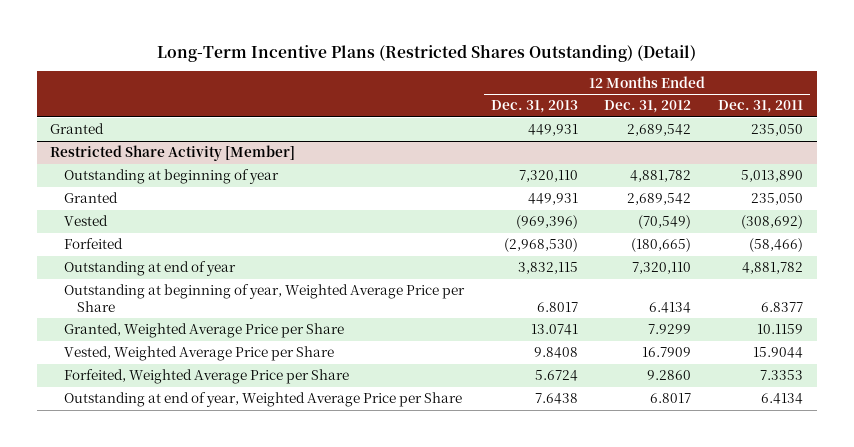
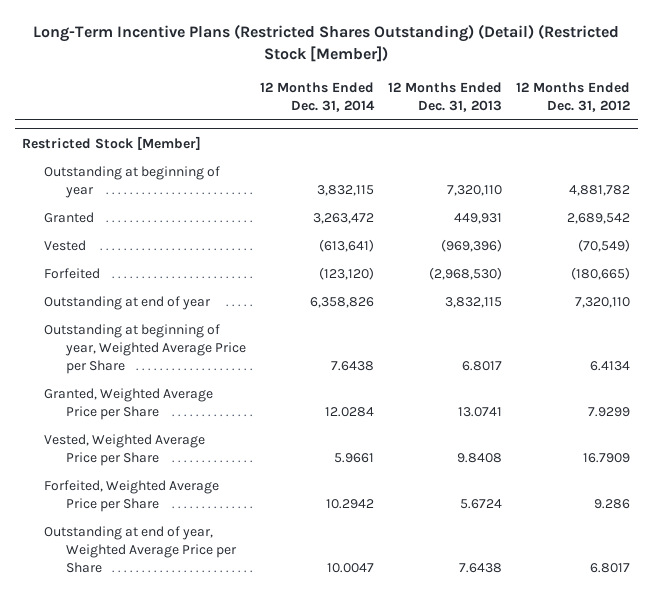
- Long-Term Incentive Plans (Restricted Shares Outstanding) (Detail)
+ Long-Term Incentive Plans (Restricted Shares Outstanding) (Detail) (Restricted Stock [Member])
- | 12 Months Ended Dec. 31, 2013 | 12 Months Ended Dec. 31, 2012 | 12 Months Ended Dec. 31, 2011
+ | 12 Months Ended Dec. 31, 2014 | 12 Months Ended Dec. 31, 2013 | 12 Months Ended Dec. 31, 2012
- Granted | 449,931 | 2,689,542 | 235,050
- Restricted Share Activity [Member]
+ Restricted Stock [Member]
- Forfeited, Weighted Average Price per Share | 5.6724 | 9.2860 | 7.3353
+ Forfeited, Weighted Average Price per Share | 10.2942 | 5.6724 | 9.286

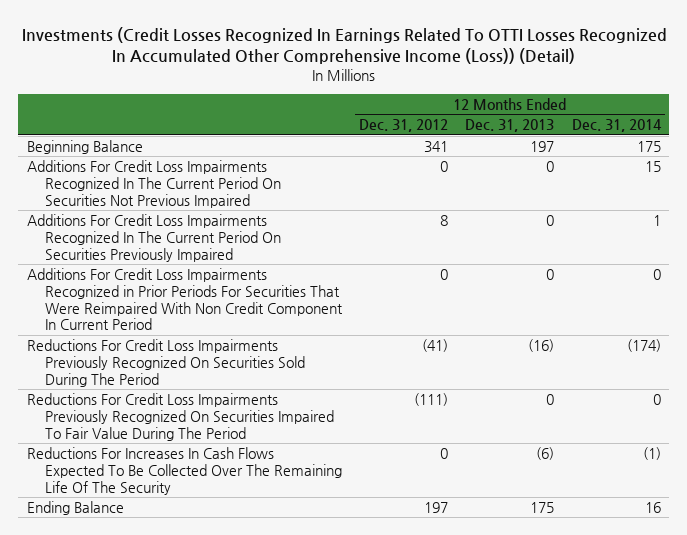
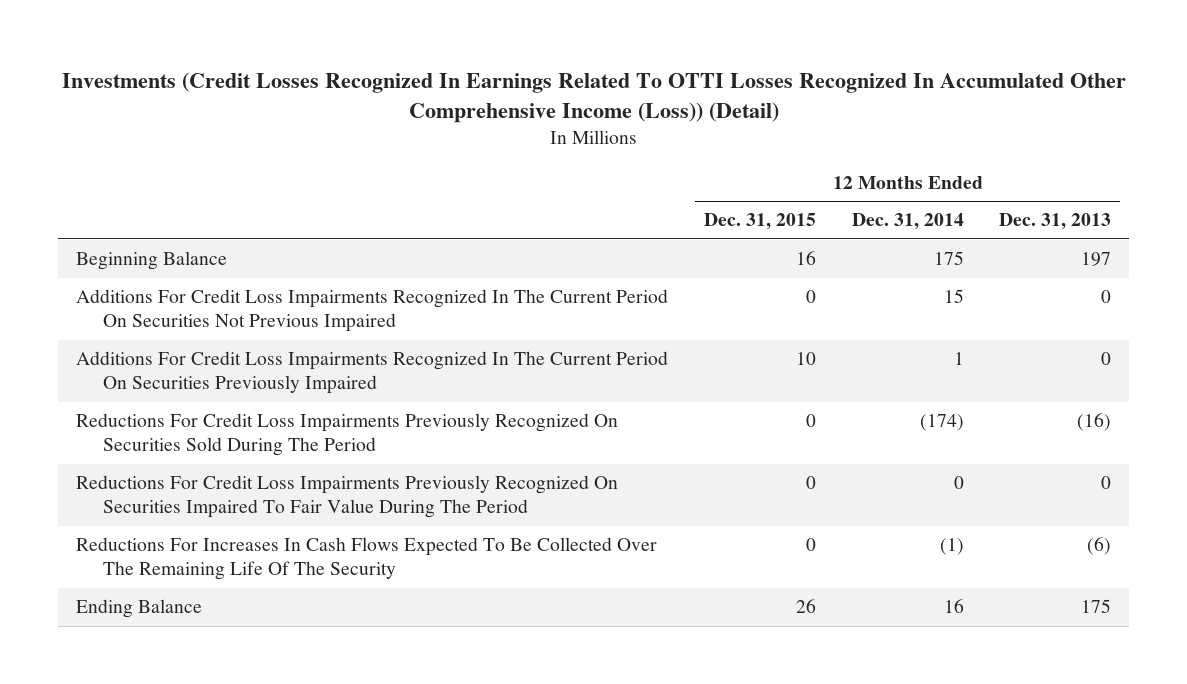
- | 12 Months Ended Dec. 31, 2012 | 12 Months Ended Dec. 31, 2013 | 12 Months Ended Dec. 31, 2014
+ | 12 Months Ended Dec. 31, 2015 | 12 Months Ended Dec. 31, 2014 | 12 Months Ended Dec. 31, 2013
- Additions For Credit Loss Impairments Recognized in Prior Periods For Securities That Were Reimpaired With Non Credit Component In Current Period | 0 | 0 | 0

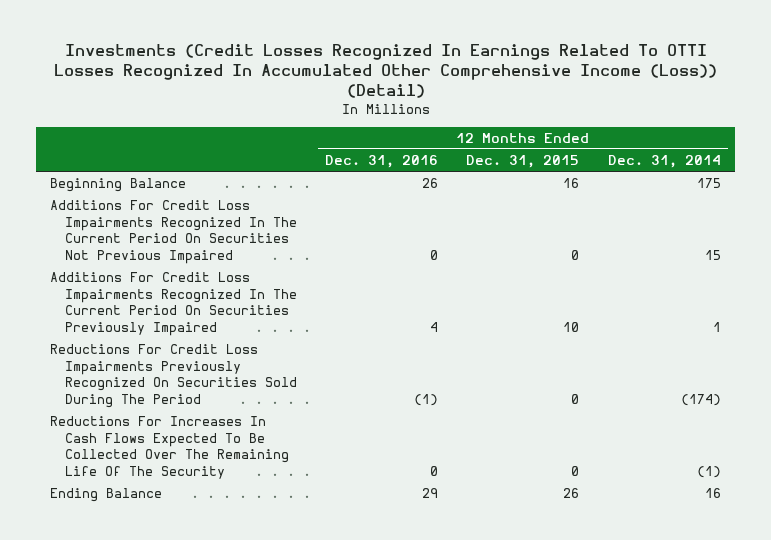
- | 12 Months Ended Dec. 31, 2015 | 12 Months Ended Dec. 31, 2014 | 12 Months Ended Dec. 31, 2013
+ | 12 Months Ended Dec. 31, 2016 | 12 Months Ended Dec. 31, 2015 | 12 Months Ended Dec. 31, 2014
- Reductions For Credit Loss Impairments Previously Recognized On Securities Impaired To Fair Value During The Period | 0 | 0 | 0

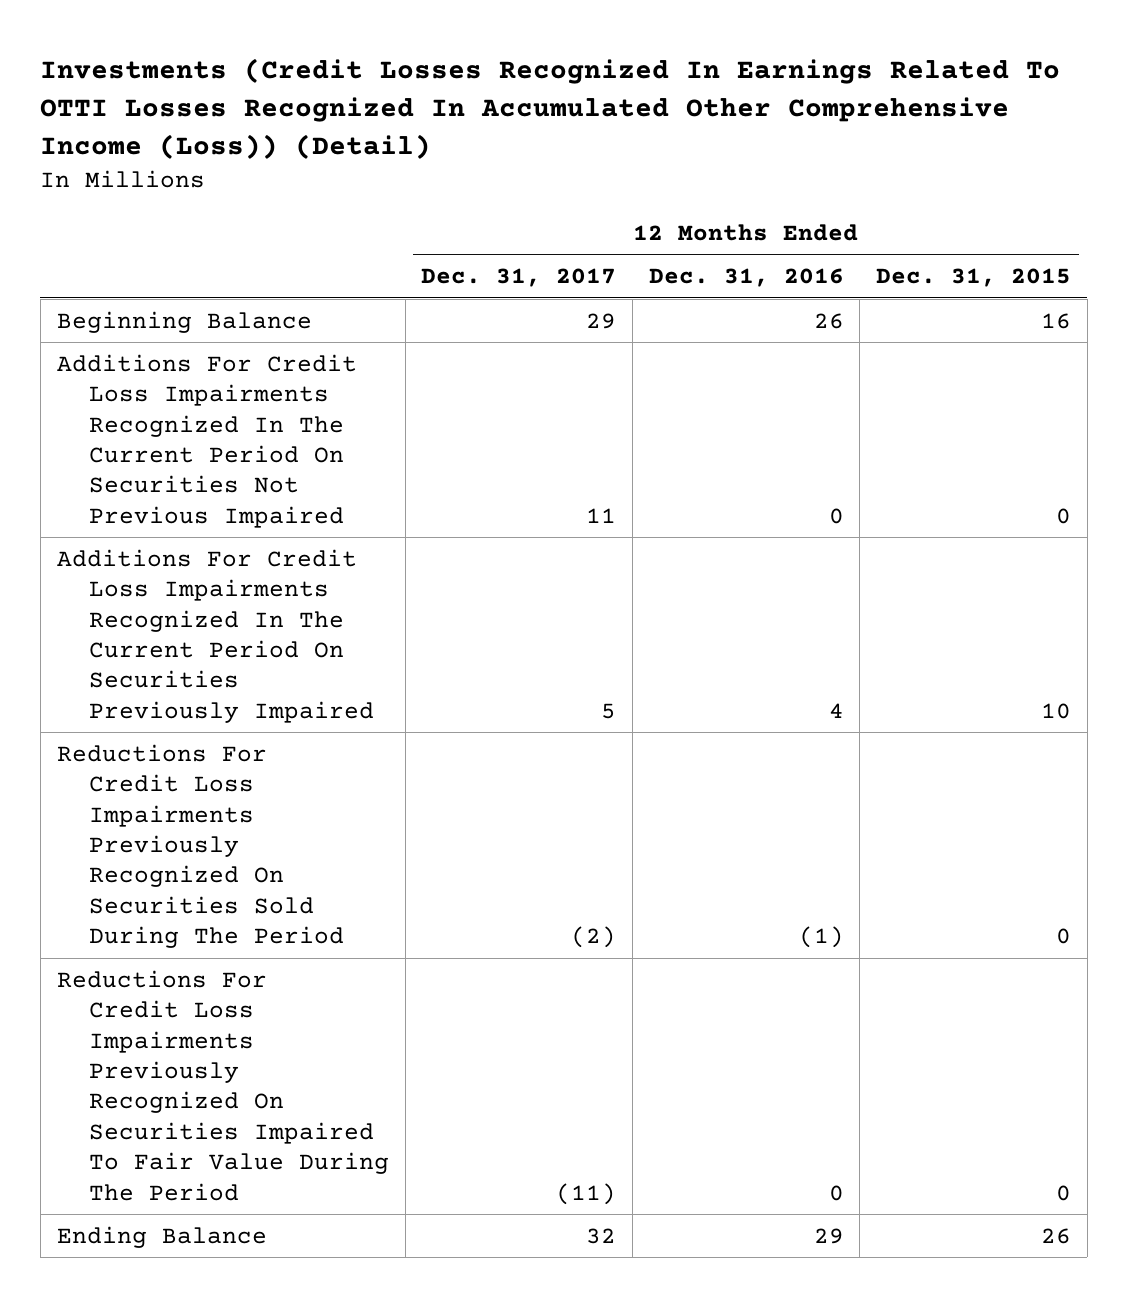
- | 12 Months Ended Dec. 31, 2016 | 12 Months Ended Dec. 31, 2015 | 12 Months Ended Dec. 31, 2014
+ | 12 Months Ended Dec. 31, 2017 | 12 Months Ended Dec. 31, 2016 | 12 Months Ended Dec. 31, 2015
- Reductions For Increases In Cash Flows Expected To Be Collected Over The Remaining Life Of The Security | 0 | 0 | (1)
+ Reductions For Credit Loss Impairments Previously Recognized On Securities Impaired To Fair Value During The Period | (11) | 0 | 0

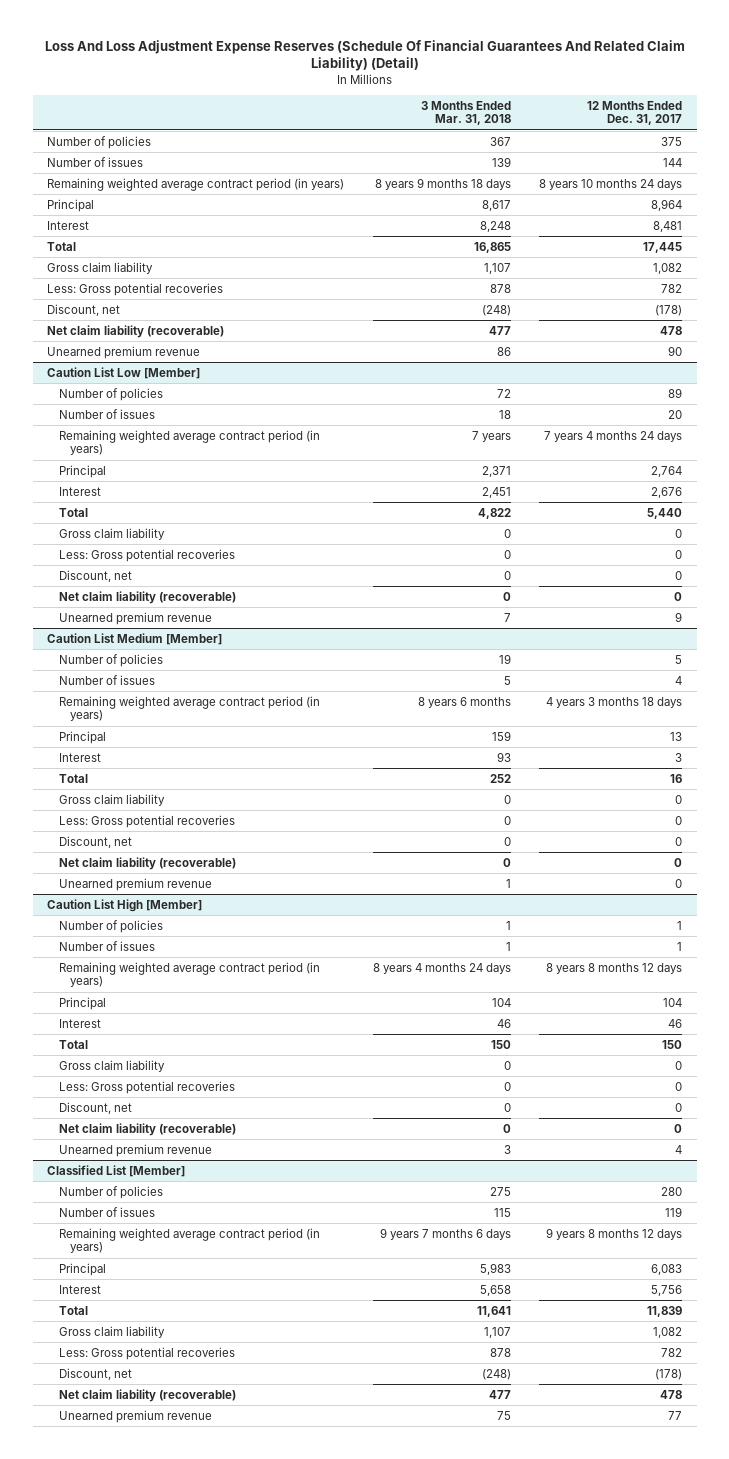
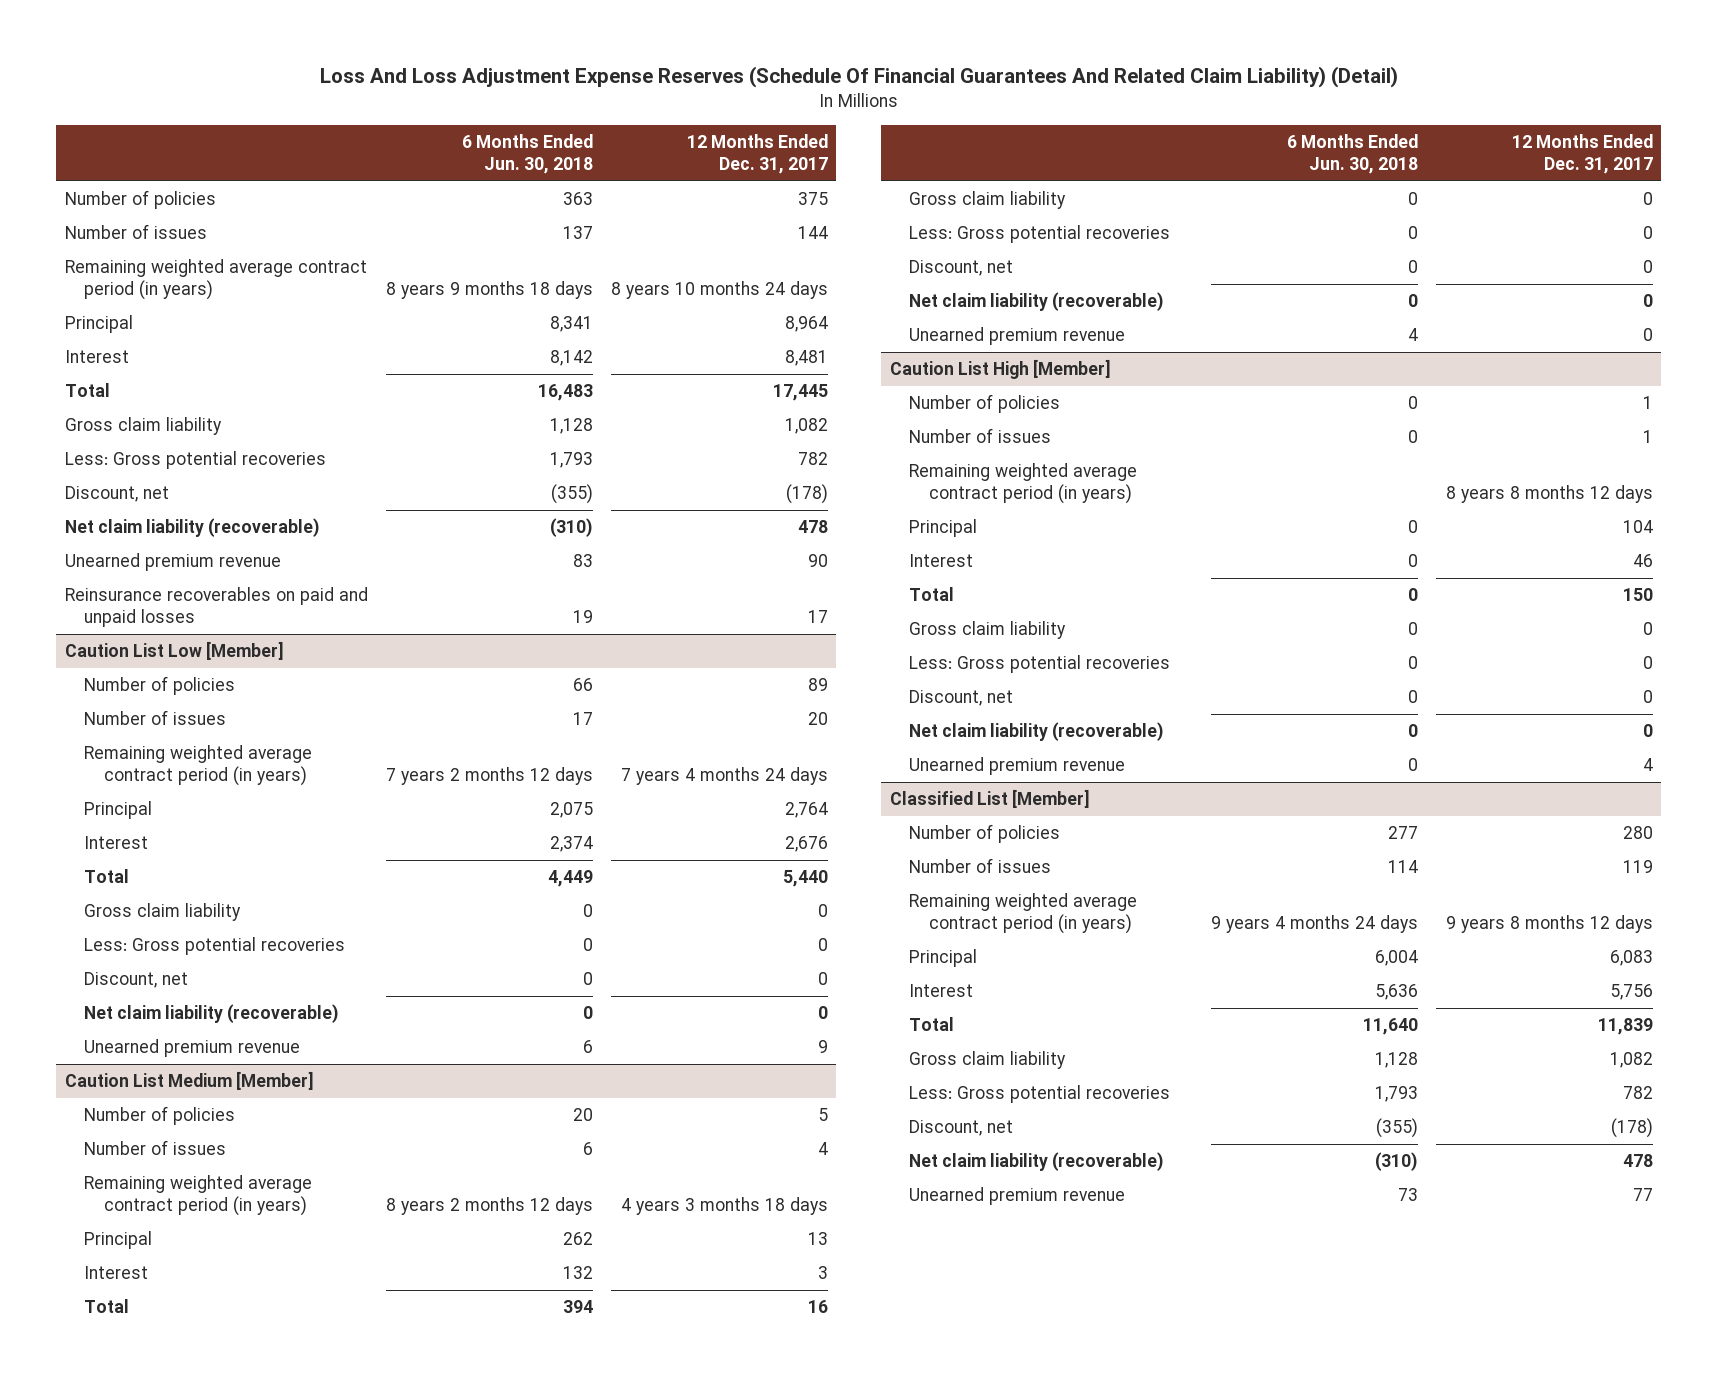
- | 3 Months Ended Mar. 31, 2018 | 12 Months Ended Dec. 31, 2017
+ | 6 Months Ended Jun. 30, 2018 | 12 Months Ended Dec. 31, 2017
+ Reinsurance recoverables on paid and unpaid losses | 19 | 17

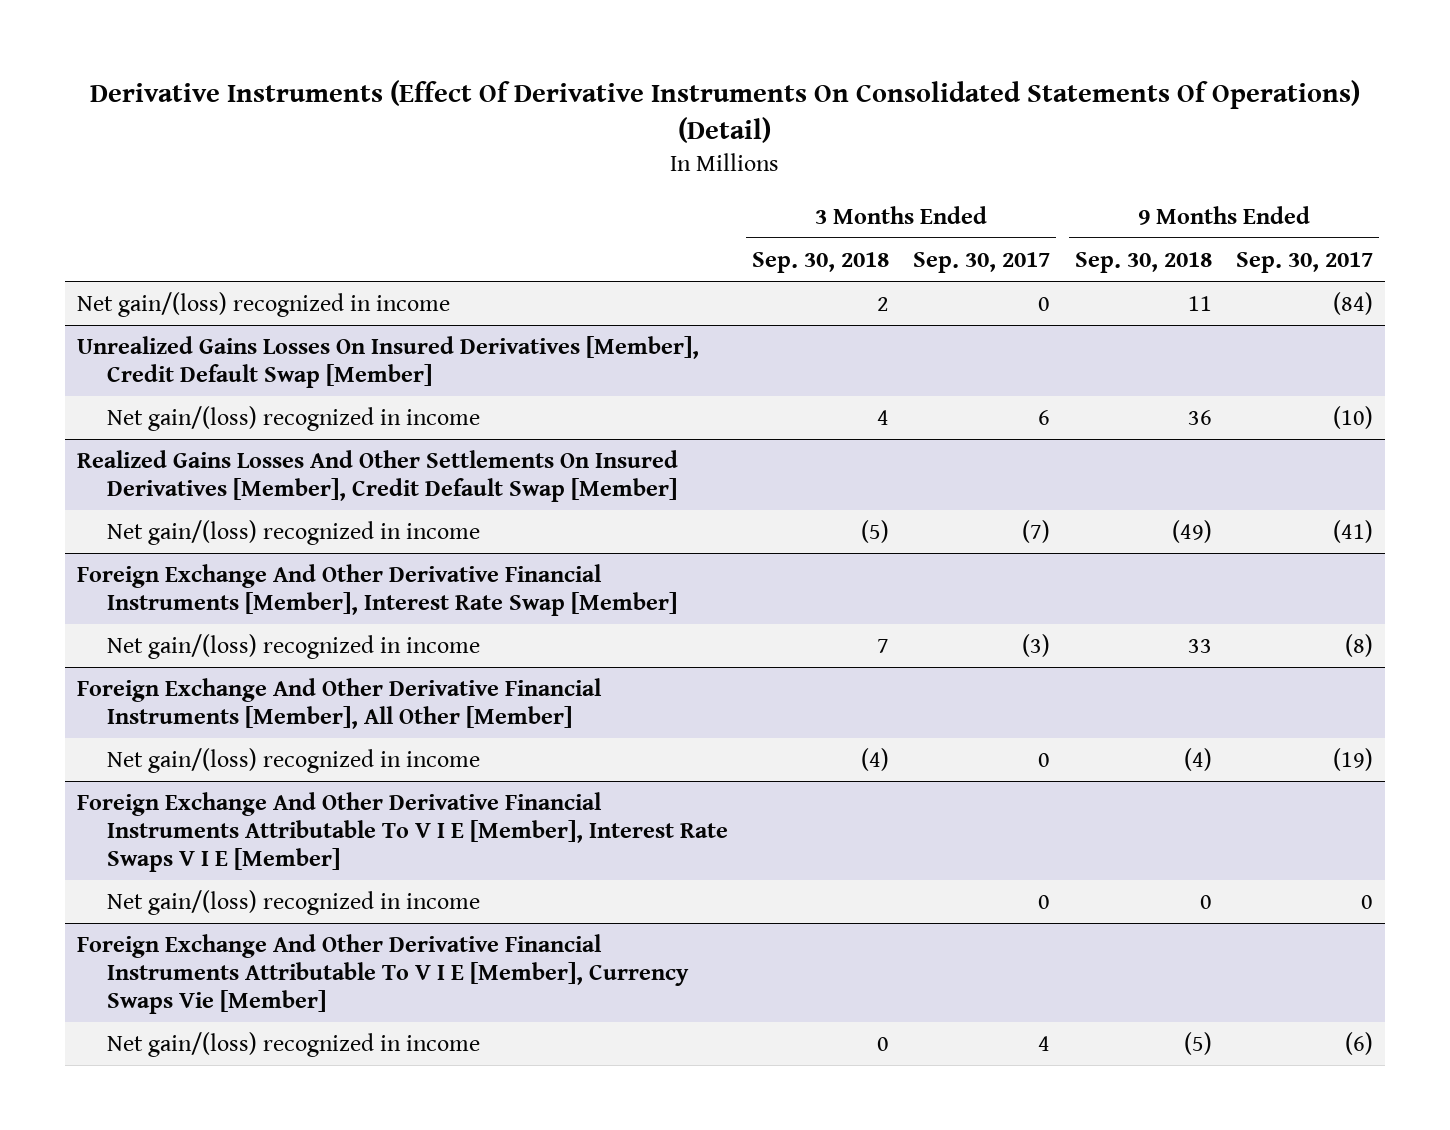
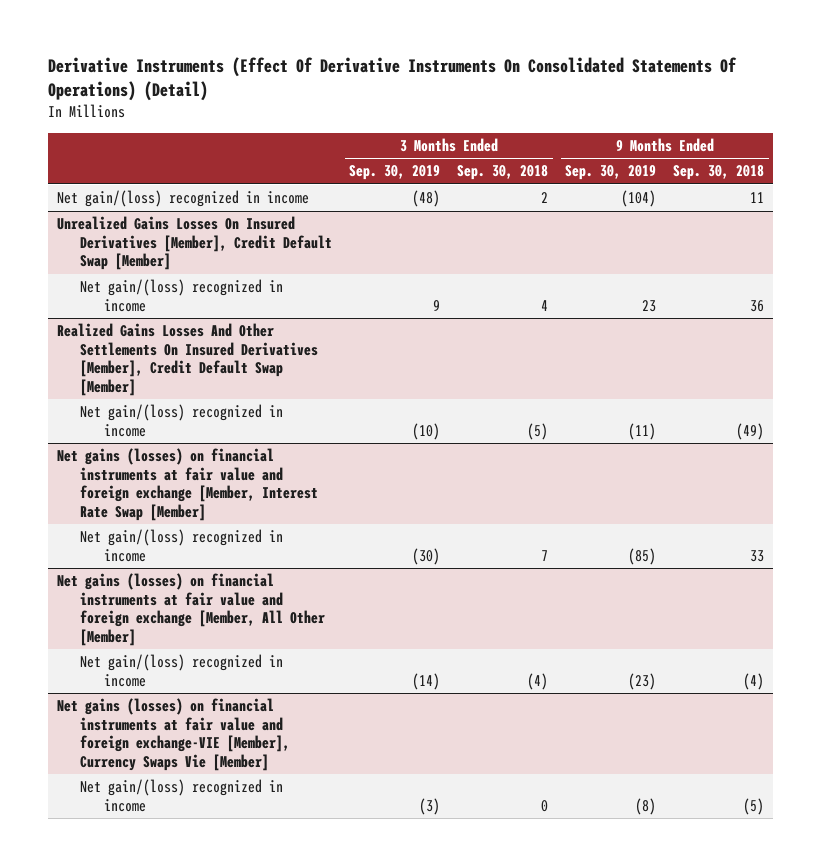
- | 3 Months Ended Sep. 30, 2018 | 3 Months Ended Sep. 30, 2017 | 9 Months Ended Sep. 30, 2018 | 9 Months Ended Sep. 30, 2017
+ | 3 Months Ended Sep. 30, 2019 | 3 Months Ended Sep. 30, 2018 | 9 Months Ended Sep. 30, 2019 | 9 Months Ended Sep. 30, 2018
- Foreign Exchange And Other Derivative Financial Instruments [Member], Interest Rate Swap [Member]
+ Net gains (losses) on financial instruments at fair value and foreign exchange [Member, Interest Rate Swap [Member]
- Foreign Exchange And Other Derivative Financial Instruments [Member], All Other [Member]
+ Net gains (losses) on financial instruments at fair value and foreign exchange [Member, All Other [Member]
- Foreign Exchange And Other Derivative Financial Instruments Attributable To V I E [Member], Interest Rate Swaps V I E [Member]
- Net gain/(loss) recognized in income | | 0 | 0 | 0
- Foreign Exchange And Other Derivative Financial Instruments Attributable To V I E [Member], Currency Swaps Vie [Member]
+ Net gains (losses) on financial instruments at fair value and foreign exchange-VIE [Member], Currency Swaps Vie [Member]

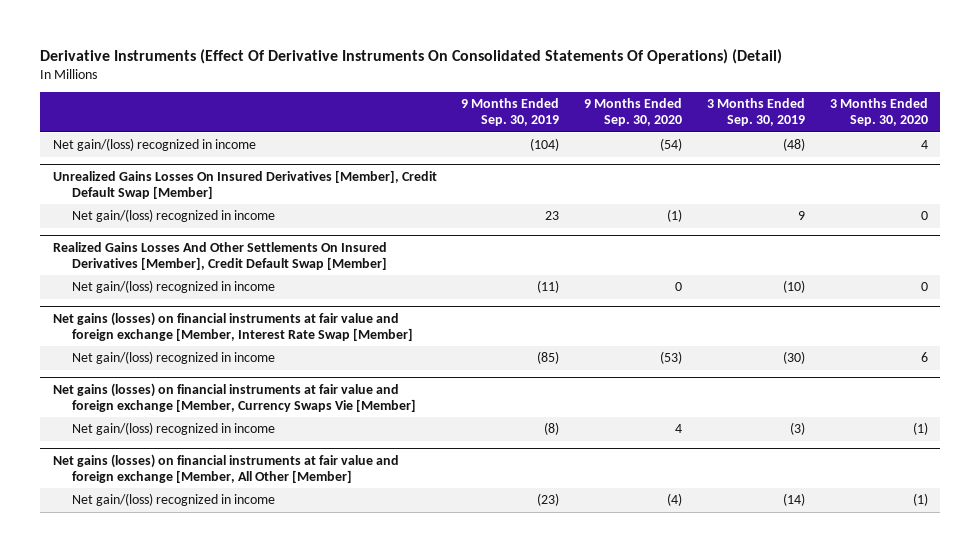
- | 3 Months Ended Sep. 30, 2019 | 3 Months Ended Sep. 30, 2018 | 9 Months Ended Sep. 30, 2019 | 9 Months Ended Sep. 30, 2018
+ | 9 Months Ended Sep. 30, 2019 | 9 Months Ended Sep. 30, 2020 | 3 Months Ended Sep. 30, 2019 | 3 Months Ended Sep. 30, 2020
+ Net gains (losses) on financial instruments at fair value and foreign exchange [Member, Currency Swaps Vie [Member]
+ Net gain/(loss) recognized in income | (8) | 4 | (3) | (1)
- Net gains (losses) on financial instruments at fair value and foreign exchange-VIE [Member], Currency Swaps Vie [Member]
- Net gain/(loss) recognized in income | (3) | 0 | (8) | (5)

